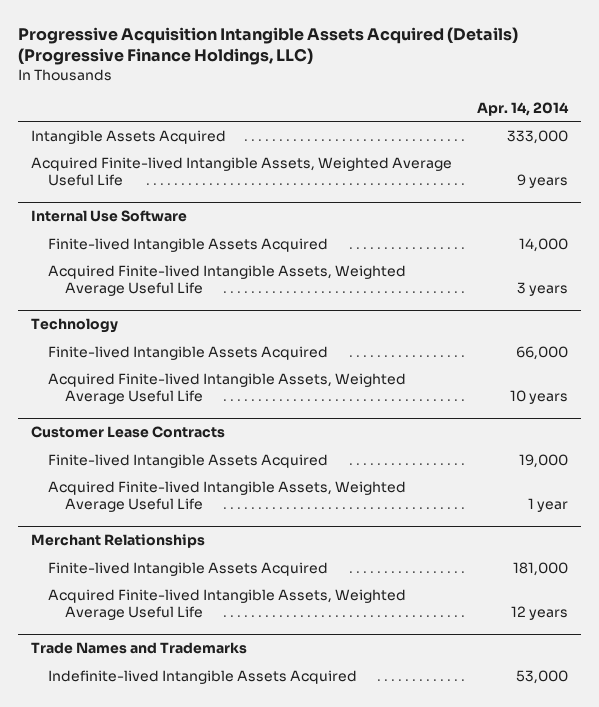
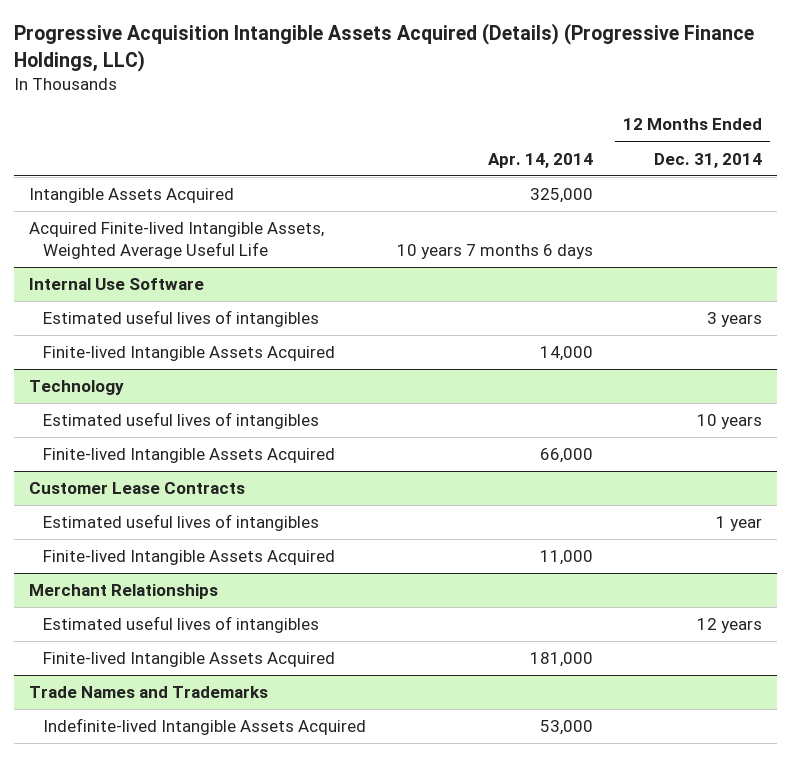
- | Apr. 14, 2014
+ | Apr. 14, 2014 | 12 Months Ended Dec. 31, 2014
- Intangible Assets Acquired | 333,000
- Acquired Finite-lived Intangible Assets, Weighted Average Useful Life | 9 years
+ Intangible Assets Acquired | 325,000 |
+ Acquired Finite-lived Intangible Assets, Weighted Average Useful Life | 10 years 7 months 6 days |
@ Internal Use Software
+ Estimated useful lives of intangibles | | 3 years
- Acquired Finite-lived Intangible Assets, Weighted Average Useful Life | 3 years
@ Technology
+ Estimated useful lives of intangibles | | 10 years
- Acquired Finite-lived Intangible Assets, Weighted Average Useful Life | 10 years
@ Customer Lease Contracts
- Finite-lived Intangible Assets Acquired | 19,000
- Acquired Finite-lived Intangible Assets, Weighted Average Useful Life | 1 year
+ Estimated useful lives of intangibles | | 1 year
+ Finite-lived Intangible Assets Acquired | 11,000 |
@ Merchant Relationships
+ Estimated useful lives of intangibles | | 12 years
- Acquired Finite-lived Intangible Assets, Weighted Average Useful Life | 12 years

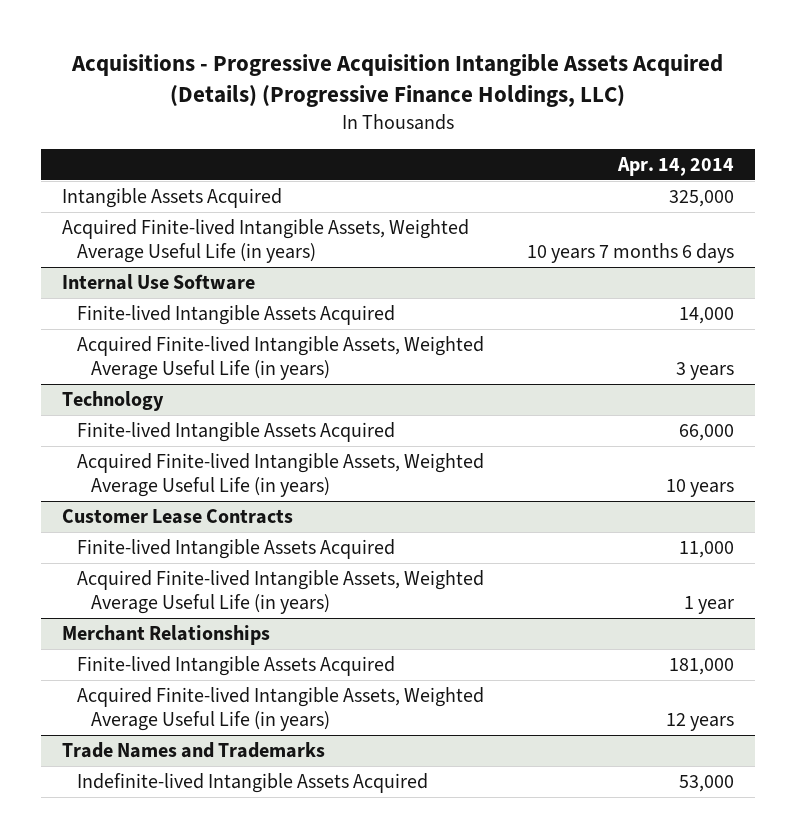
- Progressive Acquisition Intangible Assets Acquired (Details) (Progressive Finance Holdings, LLC)
+ Acquisitions - Progressive Acquisition Intangible Assets Acquired (Details) (Progressive Finance Holdings, LLC)
- | Apr. 14, 2014 | 12 Months Ended Dec. 31, 2014
+ | Apr. 14, 2014
- Acquired Finite-lived Intangible Assets, Weighted Average Useful Life | 10 years 7 months 6 days |
+ Acquired Finite-lived Intangible Assets, Weighted Average Useful Life (in years) | 10 years 7 months 6 days
@ Internal Use Software
- Estimated useful lives of intangibles | | 3 years
+ Acquired Finite-lived Intangible Assets, Weighted Average Useful Life (in years) | 3 years
@ Technology
- Estimated useful lives of intangibles | | 10 years
+ Acquired Finite-lived Intangible Assets, Weighted Average Useful Life (in years) | 10 years
@ Customer Lease Contracts
- Estimated useful lives of intangibles | | 1 year
+ Acquired Finite-lived Intangible Assets, Weighted Average Useful Life (in years) | 1 year
@ Merchant Relationships
- Estimated useful lives of intangibles | | 12 years
+ Acquired Finite-lived Intangible Assets, Weighted Average Useful Life (in years) | 12 years

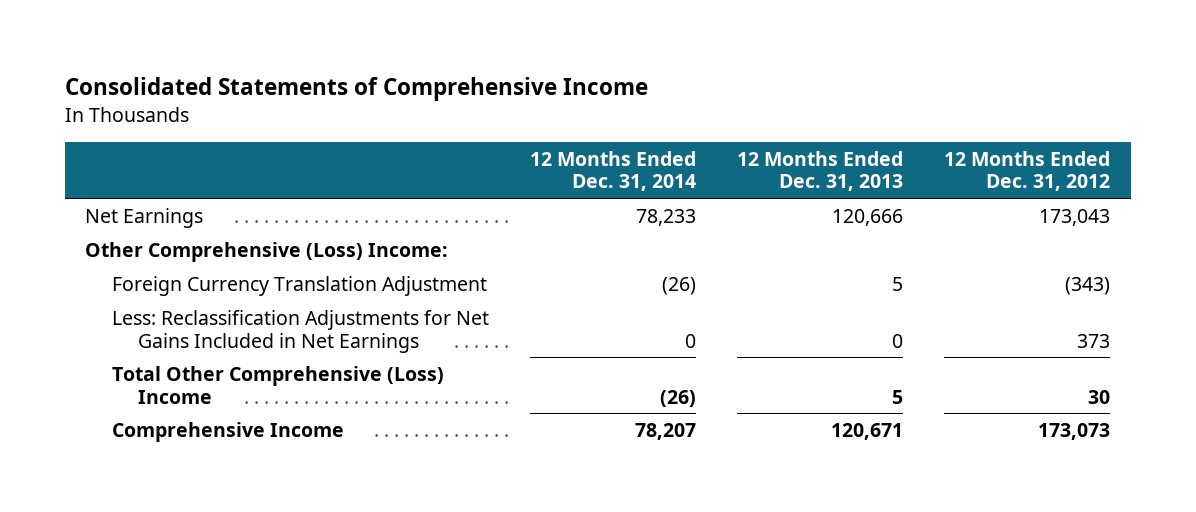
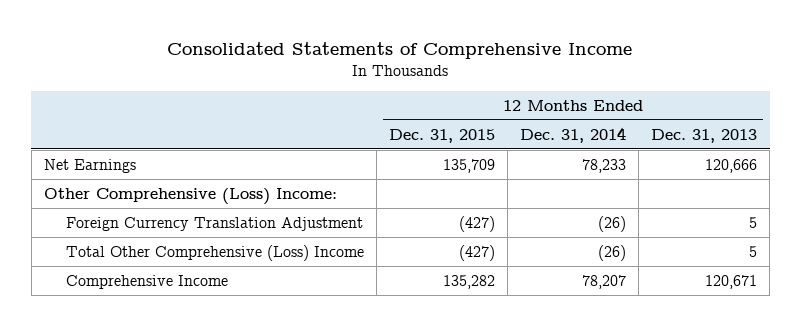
- | 12 Months Ended Dec. 31, 2014 | 12 Months Ended Dec. 31, 2013 | 12 Months Ended Dec. 31, 2012
+ | 12 Months Ended Dec. 31, 2015 | 12 Months Ended Dec. 31, 2014 | 12 Months Ended Dec. 31, 2013
- Less: Reclassification Adjustments for Net Gains Included in Net Earnings | 0 | 0 | 373

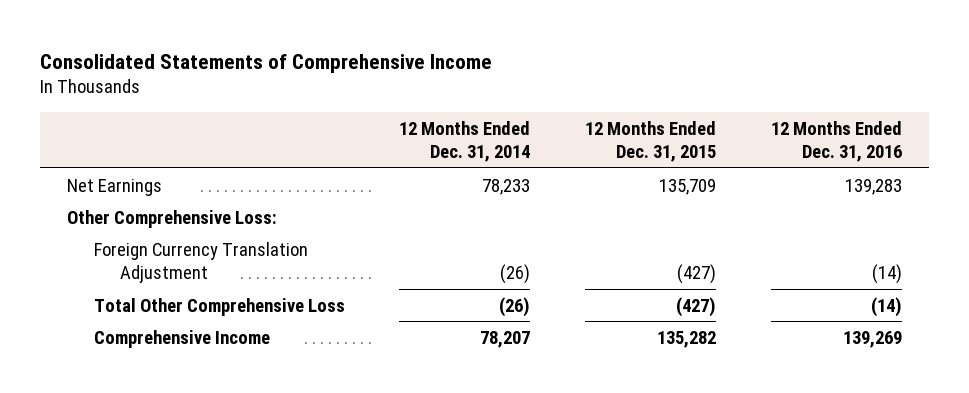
- | 12 Months Ended Dec. 31, 2015 | 12 Months Ended Dec. 31, 2014 | 12 Months Ended Dec. 31, 2013
+ | 12 Months Ended Dec. 31, 2014 | 12 Months Ended Dec. 31, 2015 | 12 Months Ended Dec. 31, 2016
- Other Comprehensive (Loss) Income:
+ Other Comprehensive Loss:
- Total Other Comprehensive (Loss) Income | (427) | (26) | 5
+ Total Other Comprehensive Loss | (26) | (427) | (14)

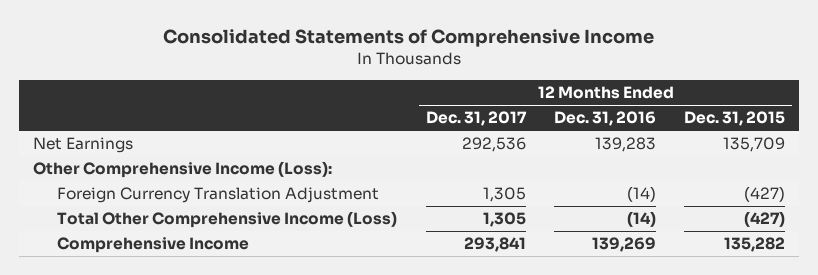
- | 12 Months Ended Dec. 31, 2014 | 12 Months Ended Dec. 31, 2015 | 12 Months Ended Dec. 31, 2016
+ | 12 Months Ended Dec. 31, 2017 | 12 Months Ended Dec. 31, 2016 | 12 Months Ended Dec. 31, 2015
- Other Comprehensive Loss:
+ Other Comprehensive Income (Loss):
- Total Other Comprehensive Loss | (26) | (427) | (14)
+ Total Other Comprehensive Income (Loss) | 1,305 | (14) | (427)

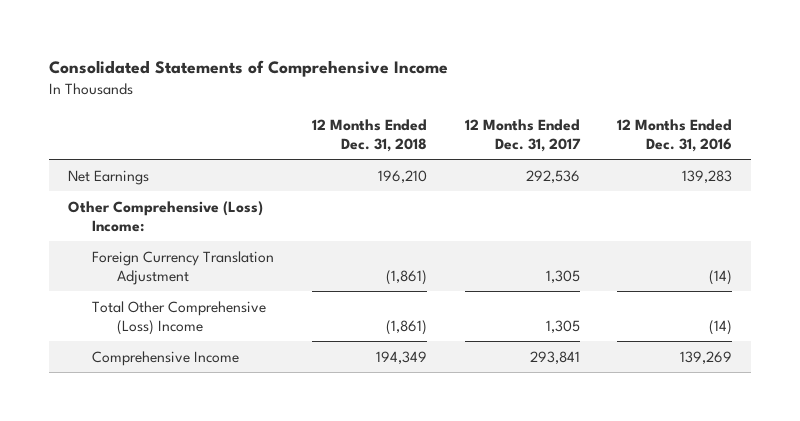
- | 12 Months Ended Dec. 31, 2017 | 12 Months Ended Dec. 31, 2016 | 12 Months Ended Dec. 31, 2015
+ | 12 Months Ended Dec. 31, 2018 | 12 Months Ended Dec. 31, 2017 | 12 Months Ended Dec. 31, 2016
- Other Comprehensive Income (Loss):
+ Other Comprehensive (Loss) Income:
- Total Other Comprehensive Income (Loss) | 1,305 | (14) | (427)
+ Total Other Comprehensive (Loss) Income | (1,861) | 1,305 | (14)

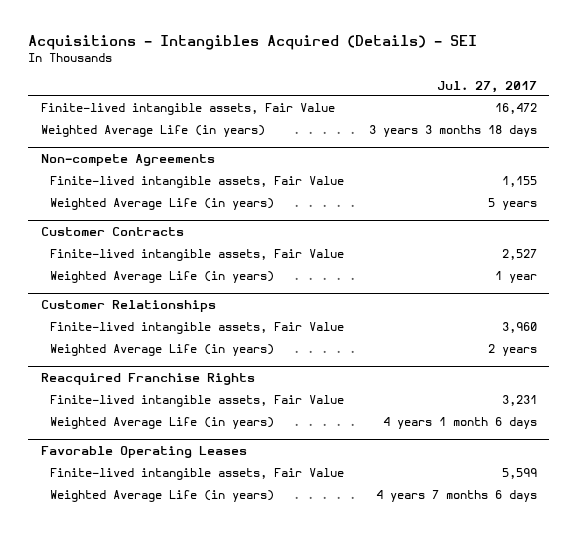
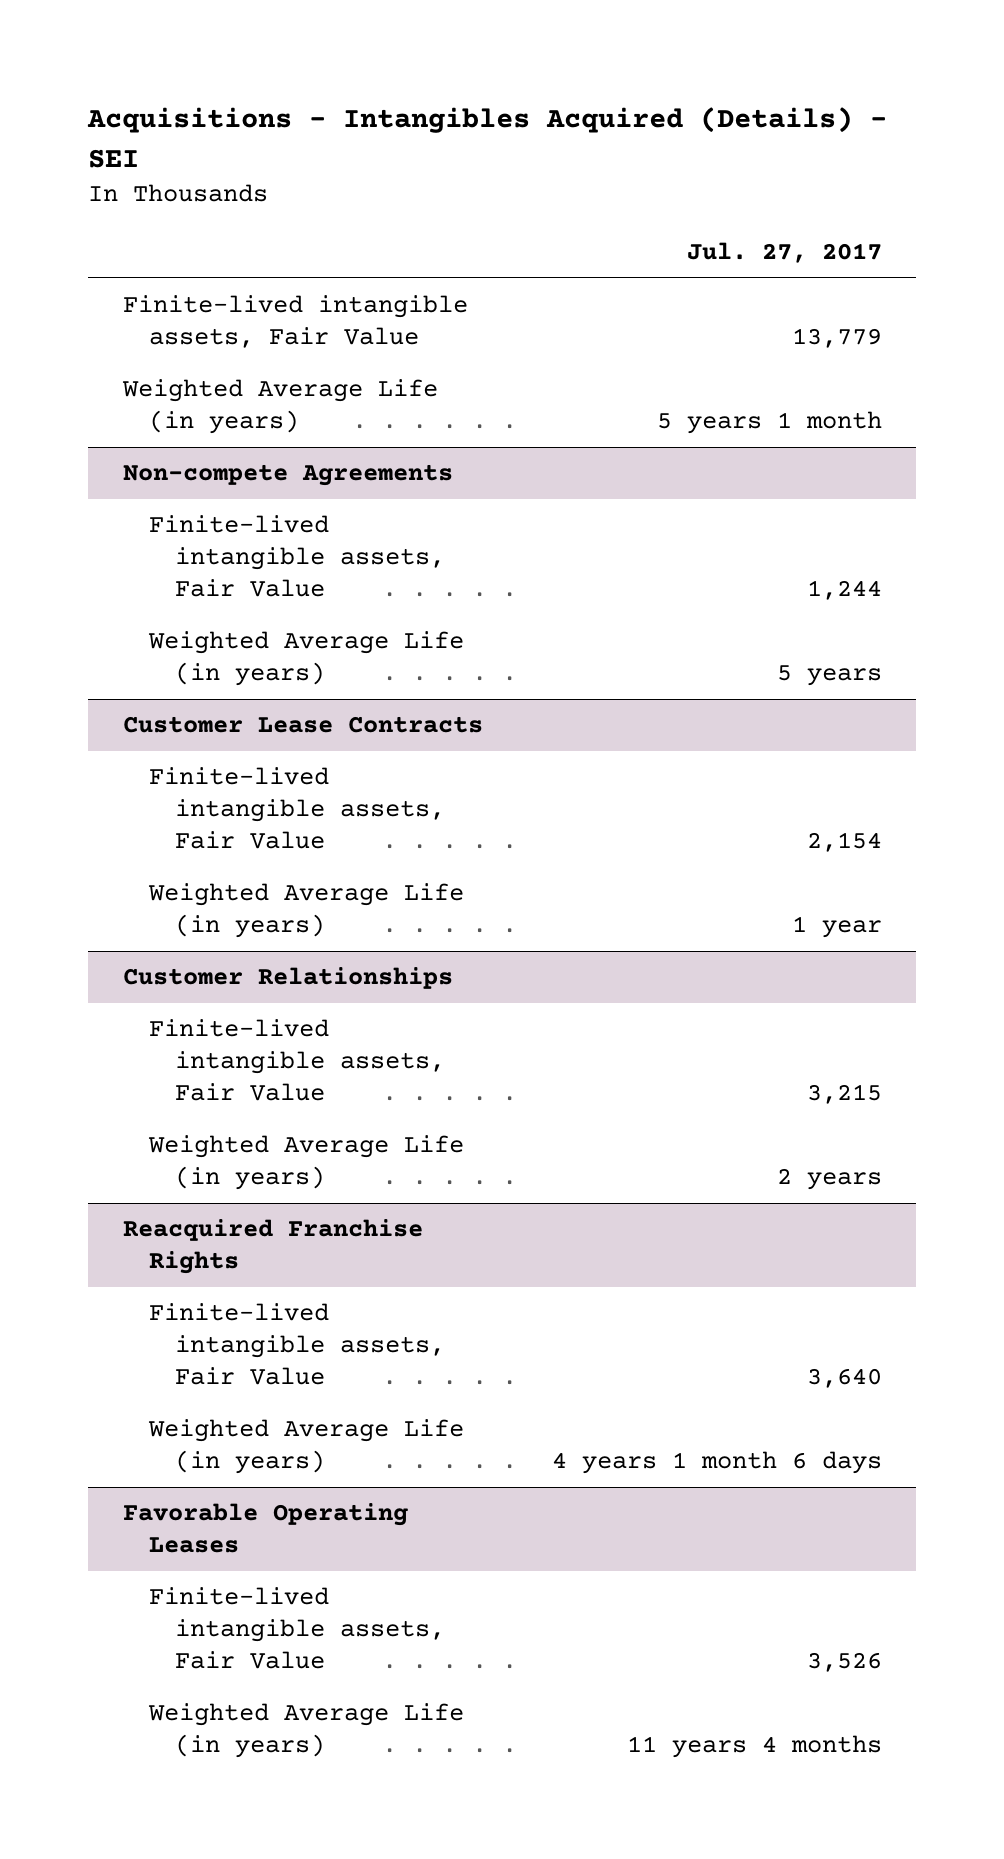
- Finite-lived intangible assets, Fair Value | 16,472
- Weighted Average Life (in years) | 3 years 3 months 18 days
+ Finite-lived intangible assets, Fair Value | 13,779
+ Weighted Average Life (in years) | 5 years 1 month
@ Non-compete Agreements
- Finite-lived intangible assets, Fair Value | 1,155
+ Finite-lived intangible assets, Fair Value | 1,244
- Customer Contracts
- Finite-lived intangible assets, Fair Value | 2,527
+ Customer Lease Contracts
+ Finite-lived intangible assets, Fair Value | 2,154
@ Customer Relationships
- Finite-lived intangible assets, Fair Value | 3,960
+ Finite-lived intangible assets, Fair Value | 3,215
@ Reacquired Franchise Rights
- Finite-lived intangible assets, Fair Value | 3,231
+ Finite-lived intangible assets, Fair Value | 3,640
@ Favorable Operating Leases
- Finite-lived intangible assets, Fair Value | 5,599
- Weighted Average Life (in years) | 4 years 7 months 6 days
+ Finite-lived intangible assets, Fair Value | 3,526
+ Weighted Average Life (in years) | 11 years 4 months

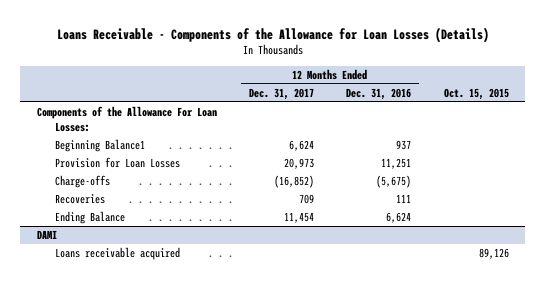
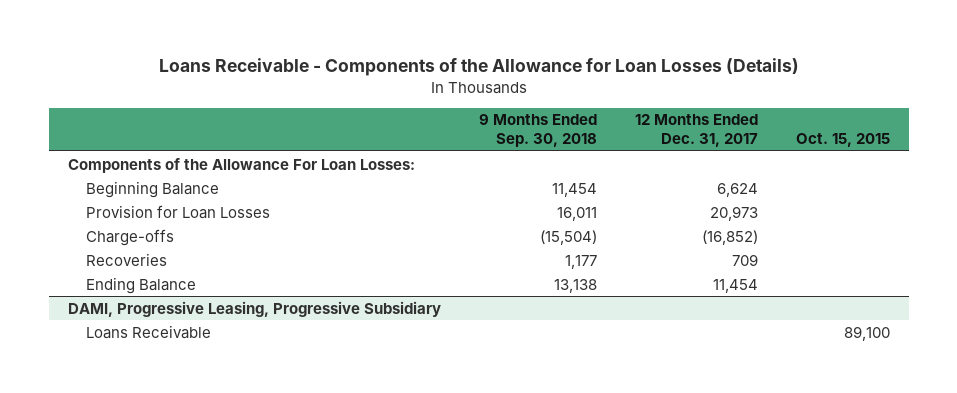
- | 12 Months Ended Dec. 31, 2017 | 12 Months Ended Dec. 31, 2016 | Oct. 15, 2015
+ | 9 Months Ended Sep. 30, 2018 | 12 Months Ended Dec. 31, 2017 | Oct. 15, 2015
- Beginning Balance1 | 6,624 | 937 |
+ Beginning Balance | 11,454 | 6,624 |
- DAMI
- Loans receivable acquired | | | 89,126
+ DAMI, Progressive Leasing, Progressive Subsidiary
+ Loans Receivable | | | 89,100

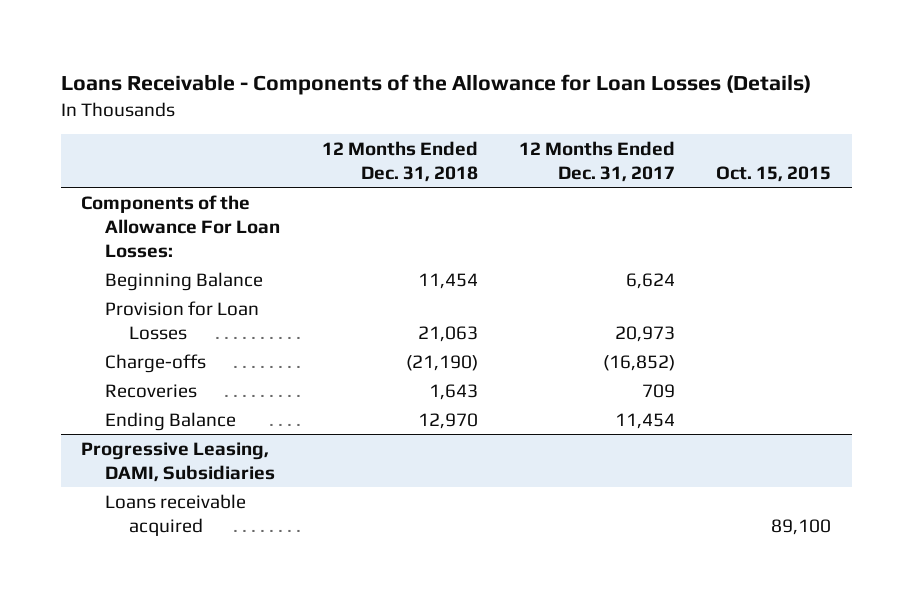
- | 9 Months Ended Sep. 30, 2018 | 12 Months Ended Dec. 31, 2017 | Oct. 15, 2015
+ | 12 Months Ended Dec. 31, 2018 | 12 Months Ended Dec. 31, 2017 | Oct. 15, 2015
- DAMI, Progressive Leasing, Progressive Subsidiary
- Loans Receivable | | | 89,100
+ Progressive Leasing, DAMI, Subsidiaries
+ Loans receivable acquired | | | 89,100

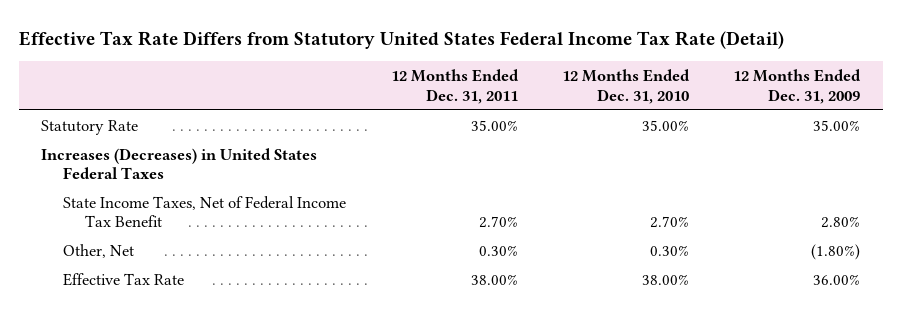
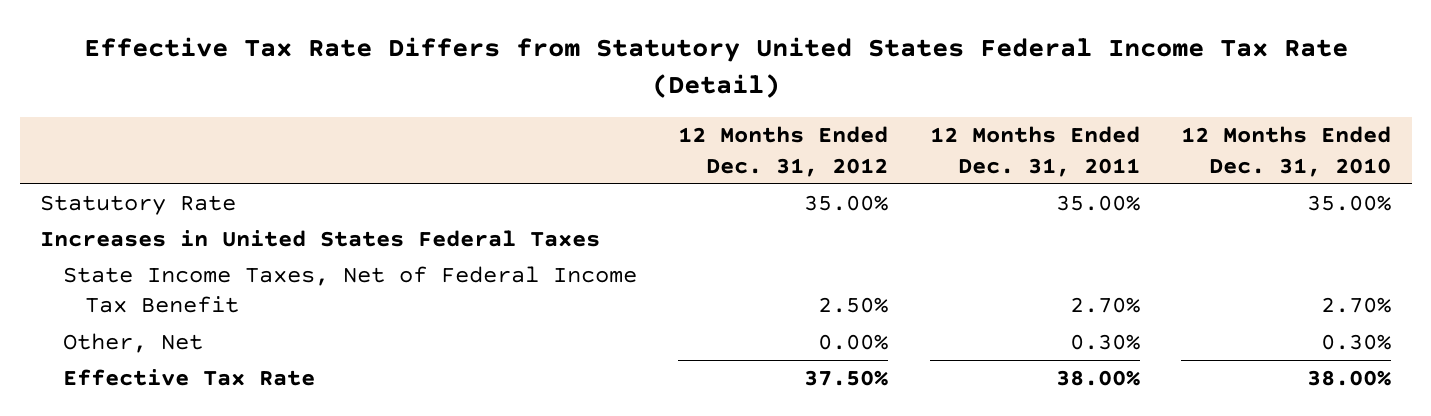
- | 12 Months Ended Dec. 31, 2011 | 12 Months Ended Dec. 31, 2010 | 12 Months Ended Dec. 31, 2009
+ | 12 Months Ended Dec. 31, 2012 | 12 Months Ended Dec. 31, 2011 | 12 Months Ended Dec. 31, 2010
- Increases (Decreases) in United States Federal Taxes
+ Increases in United States Federal Taxes

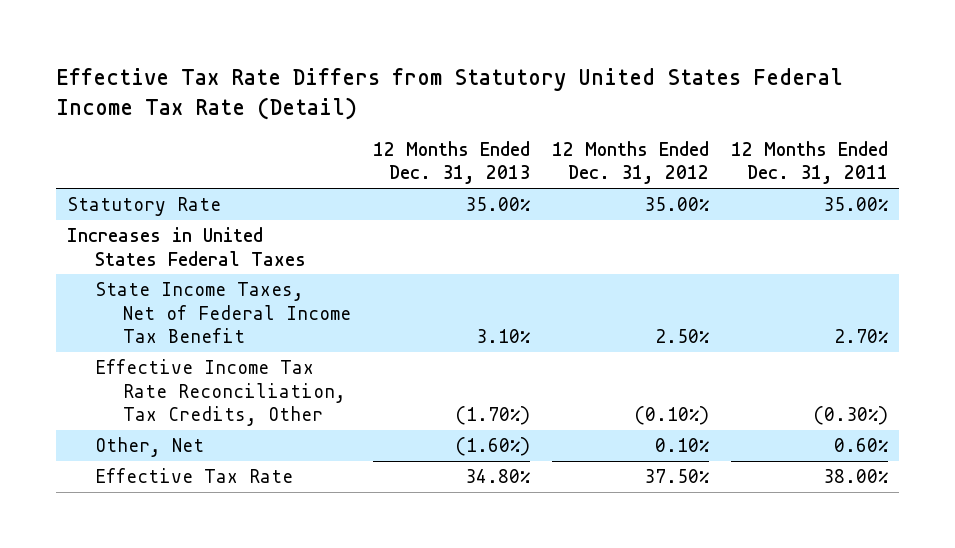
- | 12 Months Ended Dec. 31, 2012 | 12 Months Ended Dec. 31, 2011 | 12 Months Ended Dec. 31, 2010
+ | 12 Months Ended Dec. 31, 2013 | 12 Months Ended Dec. 31, 2012 | 12 Months Ended Dec. 31, 2011
- Other, Net | 0.00% | 0.30% | 0.30%
+ Effective Income Tax Rate Reconciliation, Tax Credits, Other | (1.70%) | (0.10%) | (0.30%)
+ Other, Net | (1.60%) | 0.10% | 0.60%

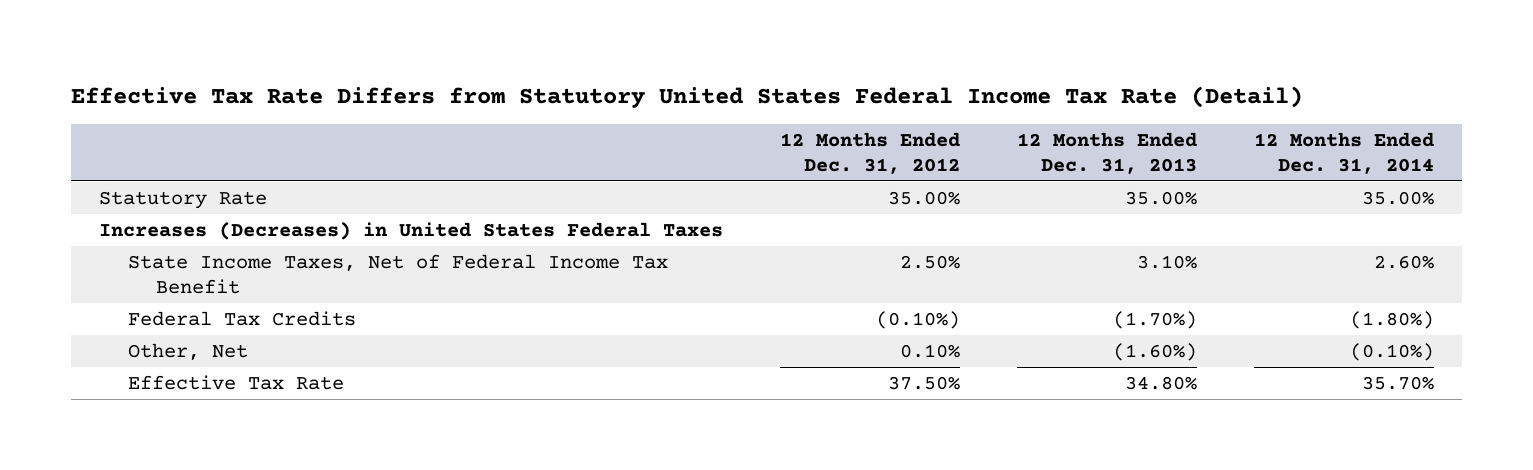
- | 12 Months Ended Dec. 31, 2013 | 12 Months Ended Dec. 31, 2012 | 12 Months Ended Dec. 31, 2011
+ | 12 Months Ended Dec. 31, 2012 | 12 Months Ended Dec. 31, 2013 | 12 Months Ended Dec. 31, 2014
- Increases in United States Federal Taxes
+ Increases (Decreases) in United States Federal Taxes
- Effective Income Tax Rate Reconciliation, Tax Credits, Other | (1.70%) | (0.10%) | (0.30%)
+ Federal Tax Credits | (0.10%) | (1.70%) | (1.80%)

